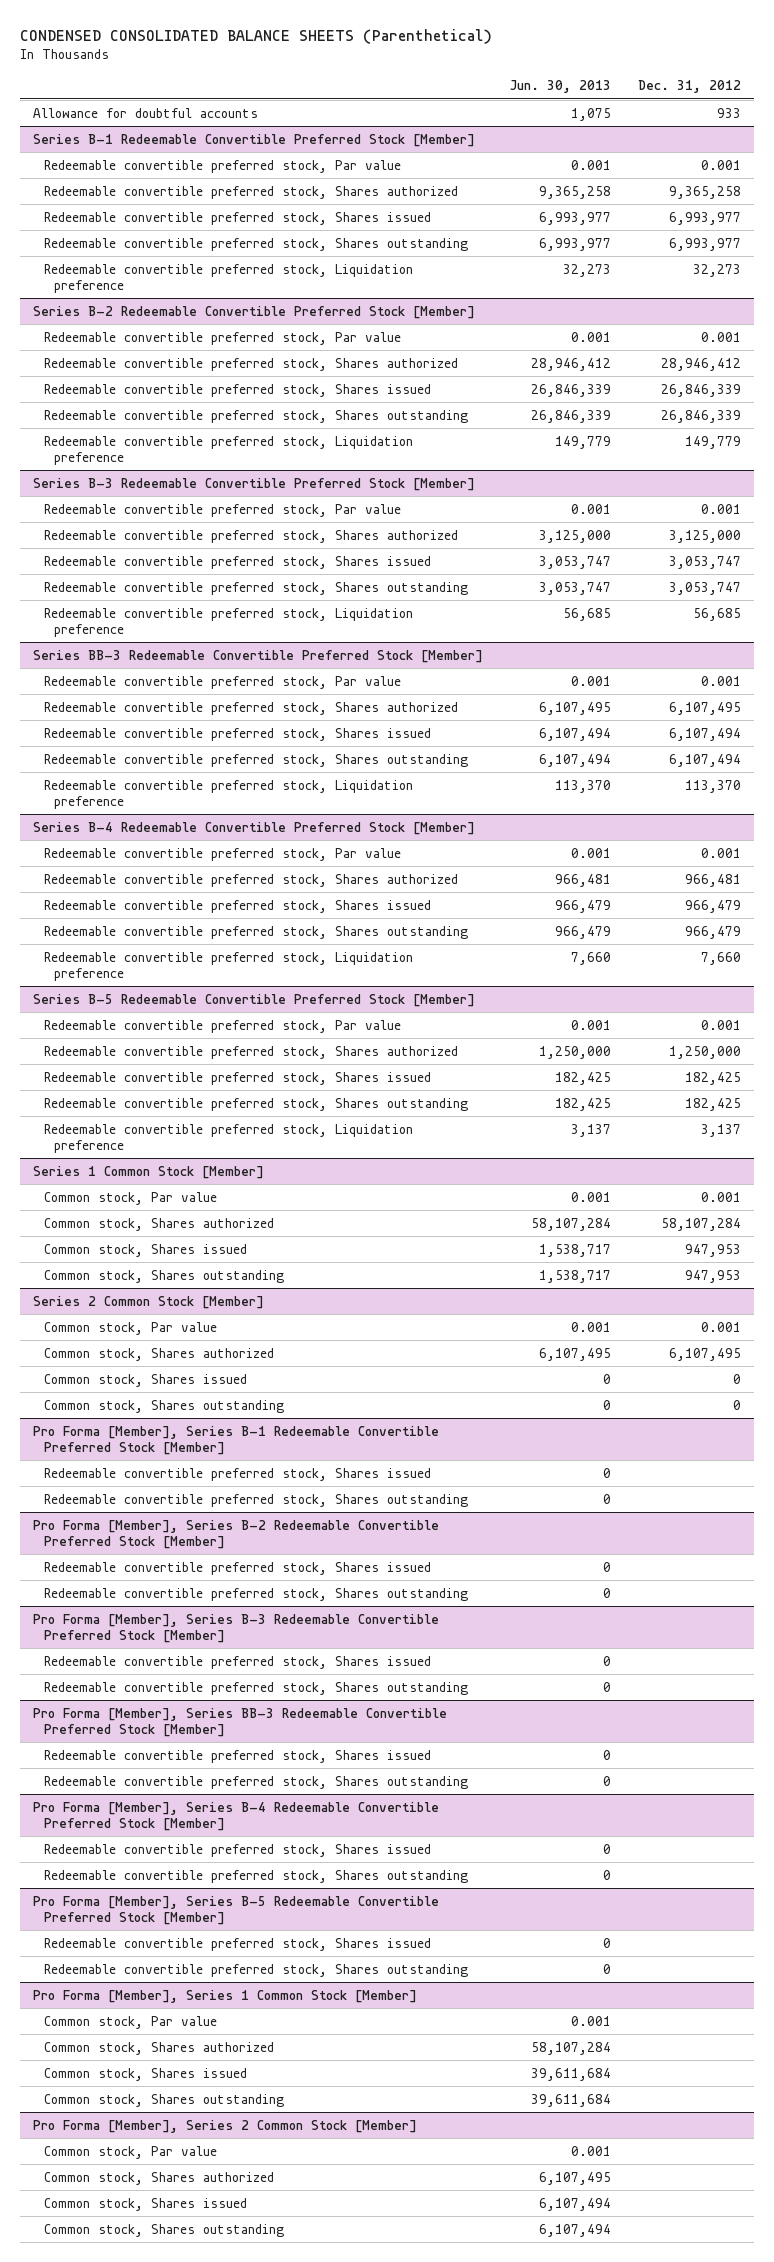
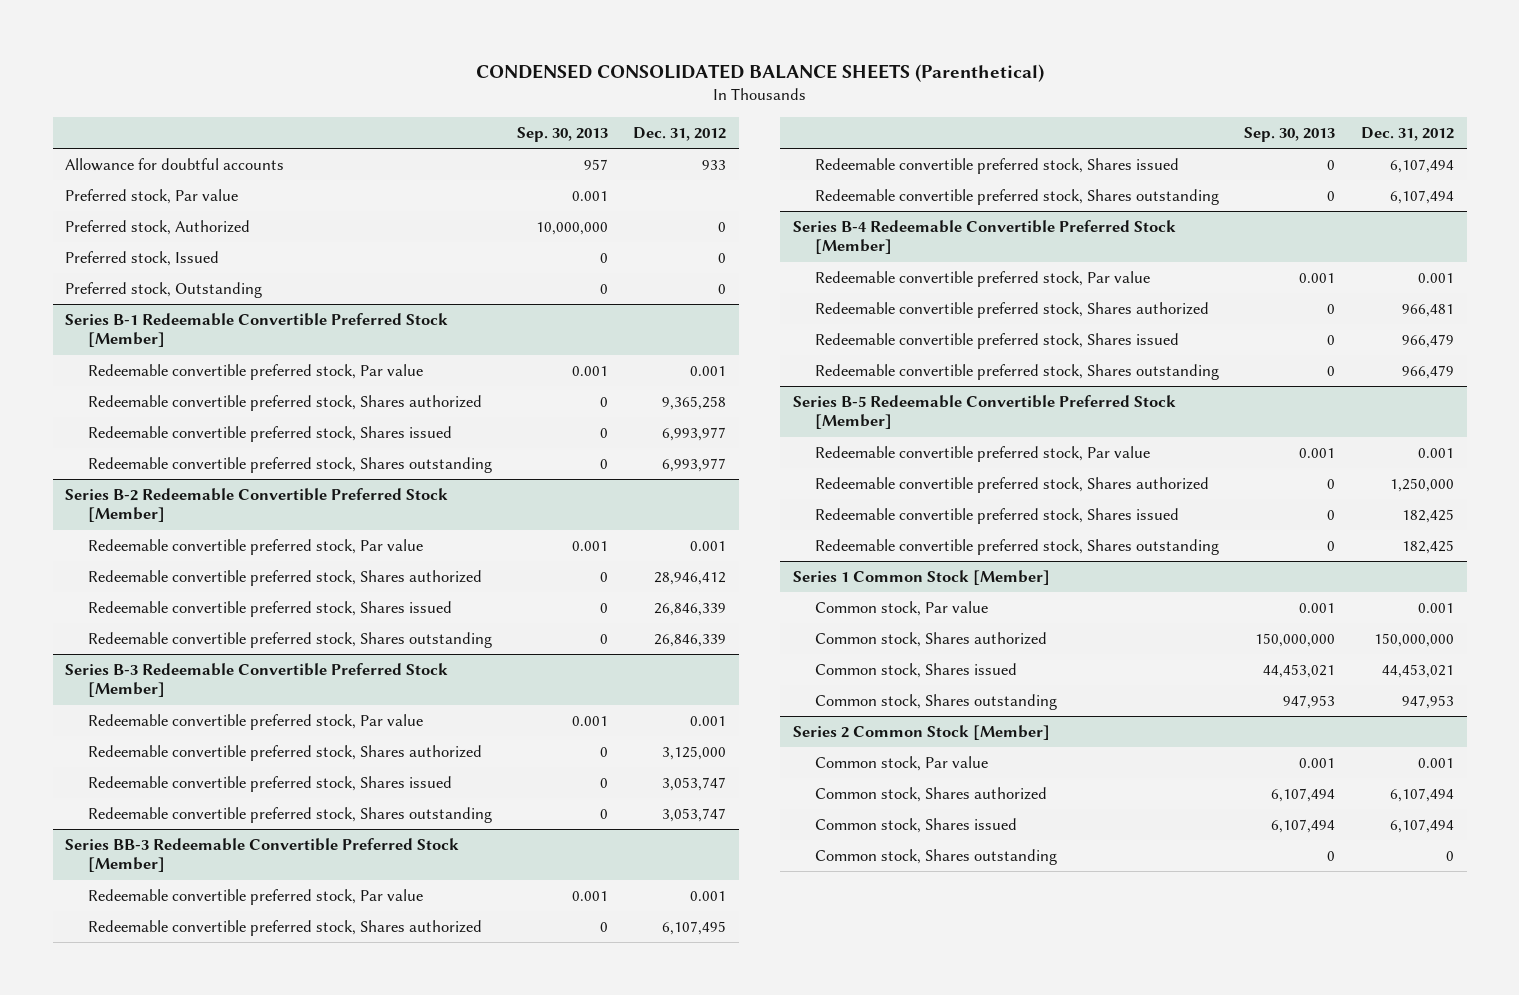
- | Jun. 30, 2013 | Dec. 31, 2012
+ | Sep. 30, 2013 | Dec. 31, 2012
+ Preferred stock, Par value | 0.001 |
+ Preferred stock, Authorized | 10,000,000 | 0
+ Preferred stock, Issued | 0 | 0
+ Preferred stock, Outstanding | 0 | 0
@ Series B-1 Redeemable Convertible Preferred Stock [Member]
- Redeemable convertible preferred stock, Liquidation preference | 32,273 | 32,273
@ Series B-2 Redeemable Convertible Preferred Stock [Member]
- Redeemable convertible preferred stock, Liquidation preference | 149,779 | 149,779
@ Series B-3 Redeemable Convertible Preferred Stock [Member]
- Redeemable convertible preferred stock, Liquidation preference | 56,685 | 56,685
@ Series BB-3 Redeemable Convertible Preferred Stock [Member]
- Redeemable convertible preferred stock, Liquidation preference | 113,370 | 113,370
@ Series B-4 Redeemable Convertible Preferred Stock [Member]
- Redeemable convertible preferred stock, Liquidation preference | 7,660 | 7,660
@ Series B-5 Redeemable Convertible Preferred Stock [Member]
- Redeemable convertible preferred stock, Liquidation preference | 3,137 | 3,137
@ Series 1 Common Stock [Member]
- Common stock, Shares authorized | 58,107,284 | 58,107,284
- Common stock, Shares issued | 1,538,717 | 947,953
+ Common stock, Shares authorized | 150,000,000 | 150,000,000
+ Common stock, Shares issued | 44,453,021 | 44,453,021
@ Series 2 Common Stock [Member]
- Common stock, Shares authorized | 6,107,495 | 6,107,495
- Common stock, Shares issued | 0 | 0
+ Common stock, Shares authorized | 6,107,494 | 6,107,494
+ Common stock, Shares issued | 6,107,494 | 6,107,494
- Pro Forma [Member], Series B-1 Redeemable Convertible Preferred Stock [Member]
- Redeemable convertible preferred stock, Shares issued | 0 |
- Redeemable convertible preferred stock, Shares outstanding | 0 |
- Pro Forma [Member], Series B-2 Redeemable Convertible Preferred Stock [Member]
- Redeemable convertible preferred stock, Shares issued | 0 |
- Redeemable convertible preferred stock, Shares outstanding | 0 |
- Pro Forma [Member], Series B-3 Redeemable Convertible Preferred Stock [Member]
- Redeemable convertible preferred stock, Shares issued | 0 |
- Redeemable convertible preferred stock, Shares outstanding | 0 |
- Pro Forma [Member], Series BB-3 Redeemable Convertible Preferred Stock [Member]
- Redeemable convertible preferred stock, Shares issued | 0 |
- Redeemable convertible preferred stock, Shares outstanding | 0 |
- Pro Forma [Member], Series B-4 Redeemable Convertible Preferred Stock [Member]
- Redeemable convertible preferred stock, Shares issued | 0 |
- Redeemable convertible preferred stock, Shares outstanding | 0 |
- Pro Forma [Member], Series B-5 Redeemable Convertible Preferred Stock [Member]
- Redeemable convertible preferred stock, Shares issued | 0 |
- Redeemable convertible preferred stock, Shares outstanding | 0 |
- Pro Forma [Member], Series 1 Common Stock [Member]
- Common stock, Par value | 0.001 |
- Common stock, Shares authorized | 58,107,284 |
- Common stock, Shares issued | 39,611,684 |
- Common stock, Shares outstanding | 39,611,684 |
- Pro Forma [Member], Series 2 Common Stock [Member]
- Common stock, Par value | 0.001 |
- Common stock, Shares authorized | 6,107,495 |
- Common stock, Shares issued | 6,107,494 |
- Common stock, Shares outstanding | 6,107,494 |

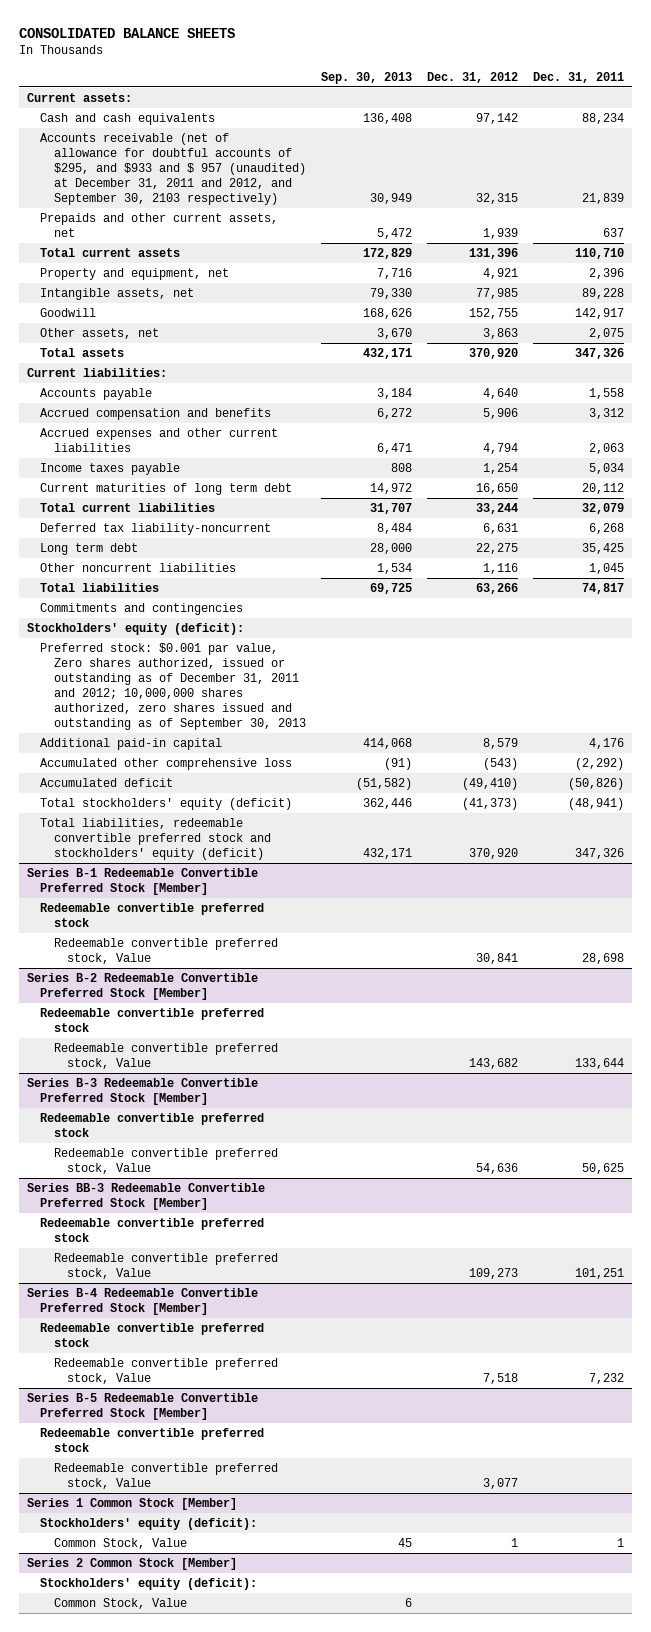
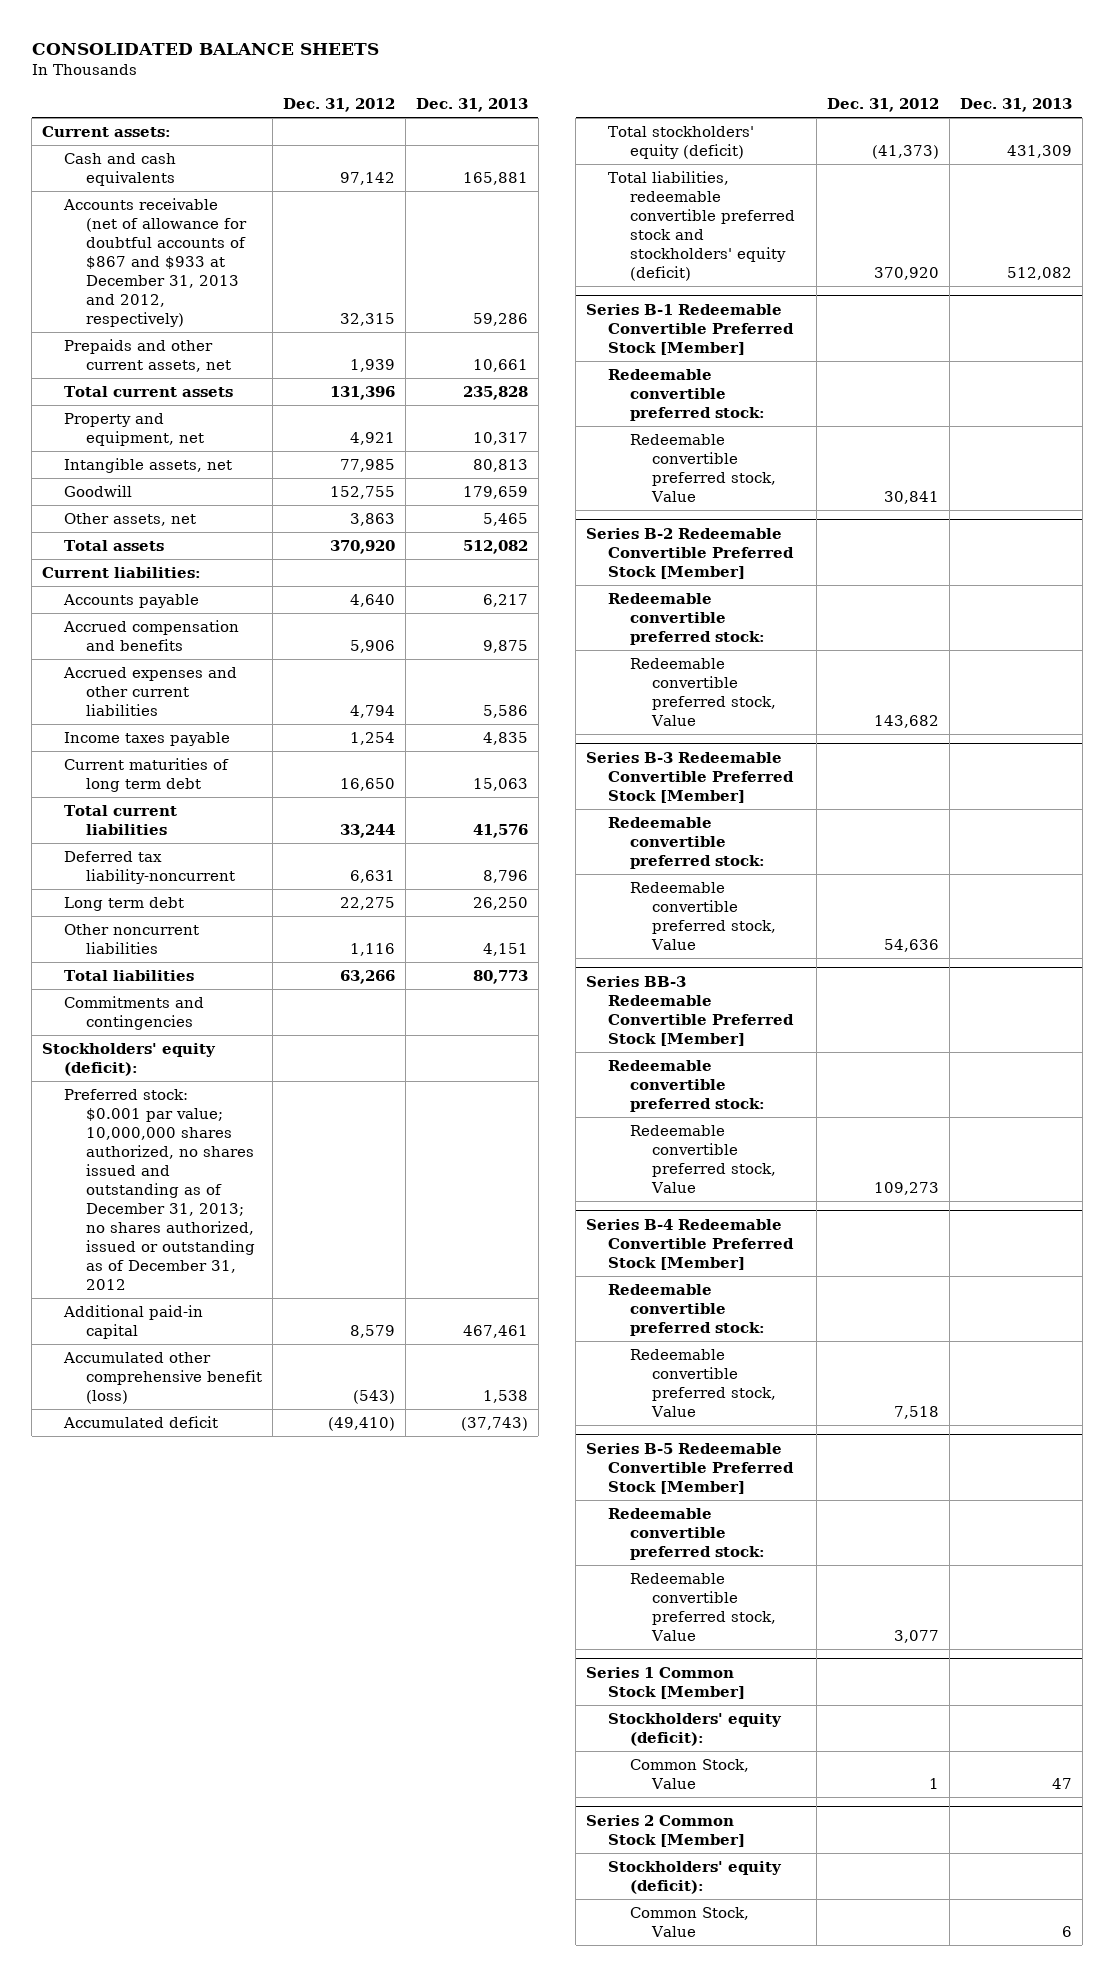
- | Sep. 30, 2013 | Dec. 31, 2012 | Dec. 31, 2011
+ | Dec. 31, 2012 | Dec. 31, 2013
- Accounts receivable (net of allowance for doubtful accounts of $295, and $933 and $ 957 (unaudited) at December 31, 2011 and 2012, and September 30, 2103 respectively) | 30,949 | 32,315 | 21,839
+ Accounts receivable (net of allowance for doubtful accounts of $867 and $933 at December 31, 2013 and 2012, respectively) | 32,315 | 59,286
- Preferred stock: $0.001 par value, Zero shares authorized, issued or outstanding as of December 31, 2011 and 2012; 10,000,000 shares authorized, zero shares issued and outstanding as of September 30, 2013
+ Preferred stock: $0.001 par value; 10,000,000 shares authorized, no shares issued and outstanding as of December 31, 2013; no shares authorized, issued or outstanding as of December 31, 2012
- Accumulated other comprehensive loss | (91) | (543) | (2,292)
+ Accumulated other comprehensive benefit (loss) | (543) | 1,538
@ Series B-1 Redeemable Convertible Preferred Stock [Member]
- Redeemable convertible preferred stock
+ Redeemable convertible preferred stock:
@ Series B-2 Redeemable Convertible Preferred Stock [Member]
- Redeemable convertible preferred stock
+ Redeemable convertible preferred stock:
@ Series B-3 Redeemable Convertible Preferred Stock [Member]
- Redeemable convertible preferred stock
+ Redeemable convertible preferred stock:
@ Series BB-3 Redeemable Convertible Preferred Stock [Member]
- Redeemable convertible preferred stock
+ Redeemable convertible preferred stock:
@ Series B-4 Redeemable Convertible Preferred Stock [Member]
- Redeemable convertible preferred stock
+ Redeemable convertible preferred stock:
@ Series B-5 Redeemable Convertible Preferred Stock [Member]
- Redeemable convertible preferred stock
+ Redeemable convertible preferred stock:

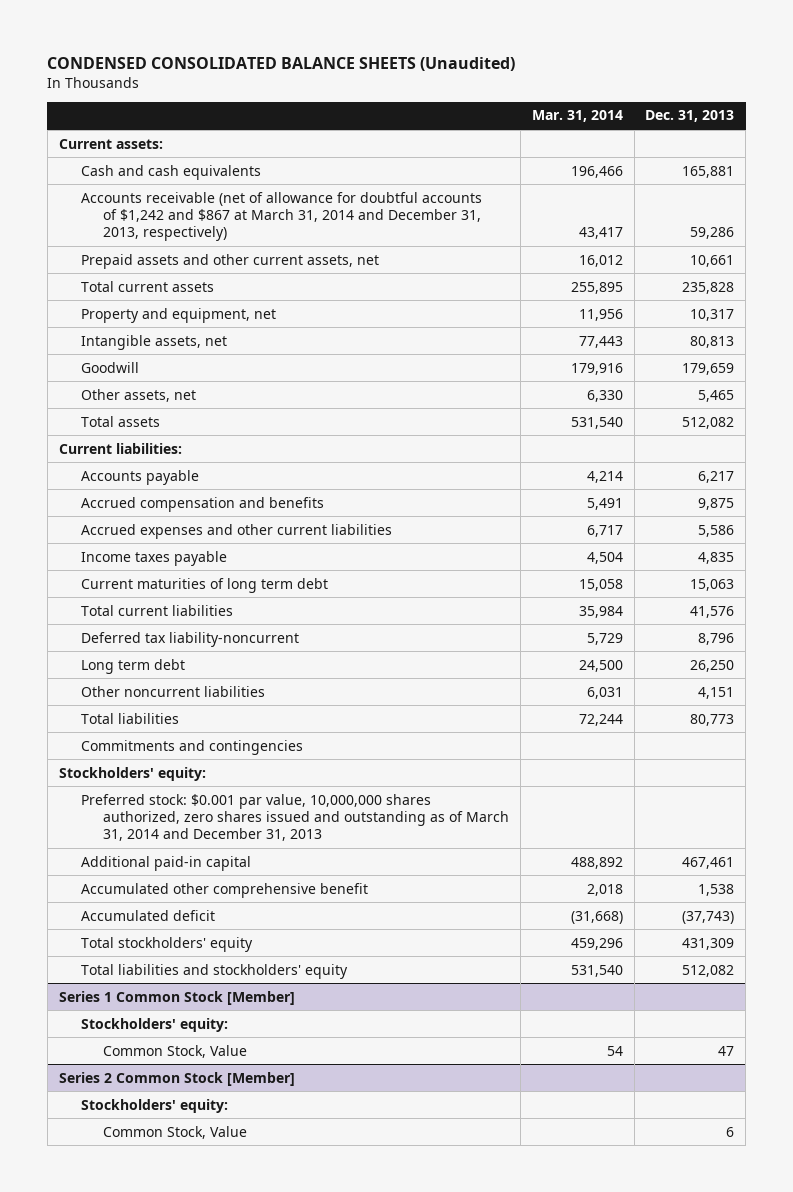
- CONSOLIDATED BALANCE SHEETS
+ CONDENSED CONSOLIDATED BALANCE SHEETS (Unaudited)
- | Dec. 31, 2012 | Dec. 31, 2013
+ | Mar. 31, 2014 | Dec. 31, 2013
- Accounts receivable (net of allowance for doubtful accounts of $867 and $933 at December 31, 2013 and 2012, respectively) | 32,315 | 59,286
- Prepaids and other current assets, net | 1,939 | 10,661
+ Accounts receivable (net of allowance for doubtful accounts of $1,242 and $867 at March 31, 2014 and December 31, 2013, respectively) | 43,417 | 59,286
+ Prepaid assets and other current assets, net | 16,012 | 10,661
- Stockholders' equity (deficit):
- Preferred stock: $0.001 par value; 10,000,000 shares authorized, no shares issued and outstanding as of December 31, 2013; no shares authorized, issued or outstanding as of December 31, 2012
+ Stockholders' equity:
+ Preferred stock: $0.001 par value, 10,000,000 shares authorized, zero shares issued and outstanding as of March 31, 2014 and December 31, 2013
- Accumulated other comprehensive benefit (loss) | (543) | 1,538
+ Accumulated other comprehensive benefit | 2,018 | 1,538
- Total stockholders' equity (deficit) | (41,373) | 431,309
- Total liabilities, redeemable convertible preferred stock and stockholders' equity (deficit) | 370,920 | 512,082
- Series B-1 Redeemable Convertible Preferred Stock [Member]
- Redeemable convertible preferred stock:
- Redeemable convertible preferred stock, Value | 30,841 |
- Series B-2 Redeemable Convertible Preferred Stock [Member]
- Redeemable convertible preferred stock:
- Redeemable convertible preferred stock, Value | 143,682 |
- Series B-3 Redeemable Convertible Preferred Stock [Member]
- Redeemable convertible preferred stock:
- Redeemable convertible preferred stock, Value | 54,636 |
- Series BB-3 Redeemable Convertible Preferred Stock [Member]
- Redeemable convertible preferred stock:
- Redeemable convertible preferred stock, Value | 109,273 |
- Series B-4 Redeemable Convertible Preferred Stock [Member]
- Redeemable convertible preferred stock:
- Redeemable convertible preferred stock, Value | 7,518 |
- Series B-5 Redeemable Convertible Preferred Stock [Member]
- Redeemable convertible preferred stock:
- Redeemable convertible preferred stock, Value | 3,077 |
+ Total stockholders' equity | 459,296 | 431,309
+ Total liabilities and stockholders' equity | 531,540 | 512,082
@ Series 1 Common Stock [Member]
- Stockholders' equity (deficit):
+ Stockholders' equity:
@ Series 2 Common Stock [Member]
- Stockholders' equity (deficit):
+ Stockholders' equity:

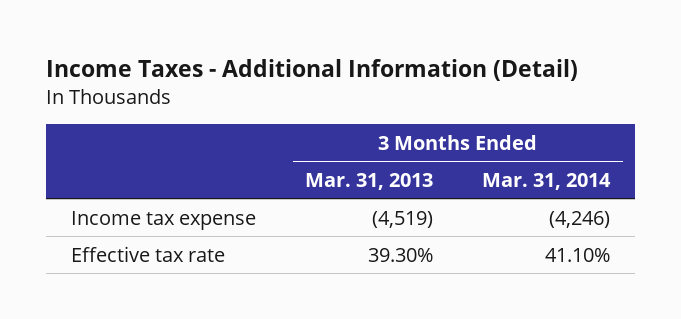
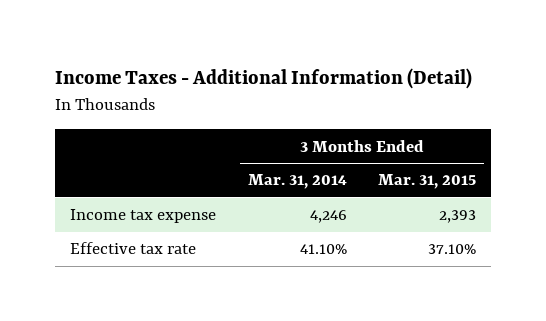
- | 3 Months Ended Mar. 31, 2013 | 3 Months Ended Mar. 31, 2014
+ | 3 Months Ended Mar. 31, 2014 | 3 Months Ended Mar. 31, 2015
- Income tax expense | (4,519) | (4,246)
+ Income tax expense | 4,246 | 2,393

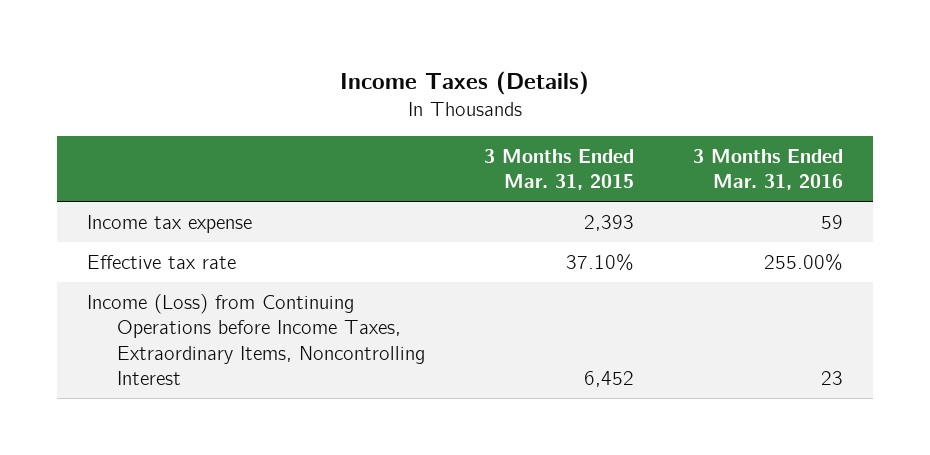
- Income Taxes - Additional Information (Detail)
+ Income Taxes (Details)
- | 3 Months Ended Mar. 31, 2014 | 3 Months Ended Mar. 31, 2015
+ | 3 Months Ended Mar. 31, 2015 | 3 Months Ended Mar. 31, 2016
+ Income (Loss) from Continuing Operations before Income Taxes, Extraordinary Items, Noncontrolling Interest | 6,452 | 23

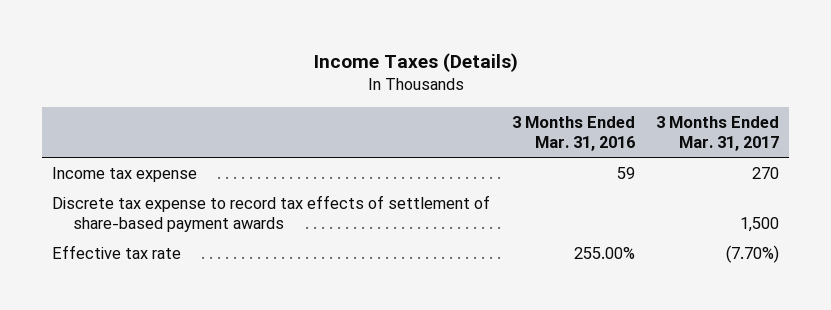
- | 3 Months Ended Mar. 31, 2015 | 3 Months Ended Mar. 31, 2016
+ | 3 Months Ended Mar. 31, 2016 | 3 Months Ended Mar. 31, 2017
+ Discrete tax expense to record tax effects of settlement of share-based payment awards | | 1,500
- Income (Loss) from Continuing Operations before Income Taxes, Extraordinary Items, Noncontrolling Interest | 6,452 | 23

